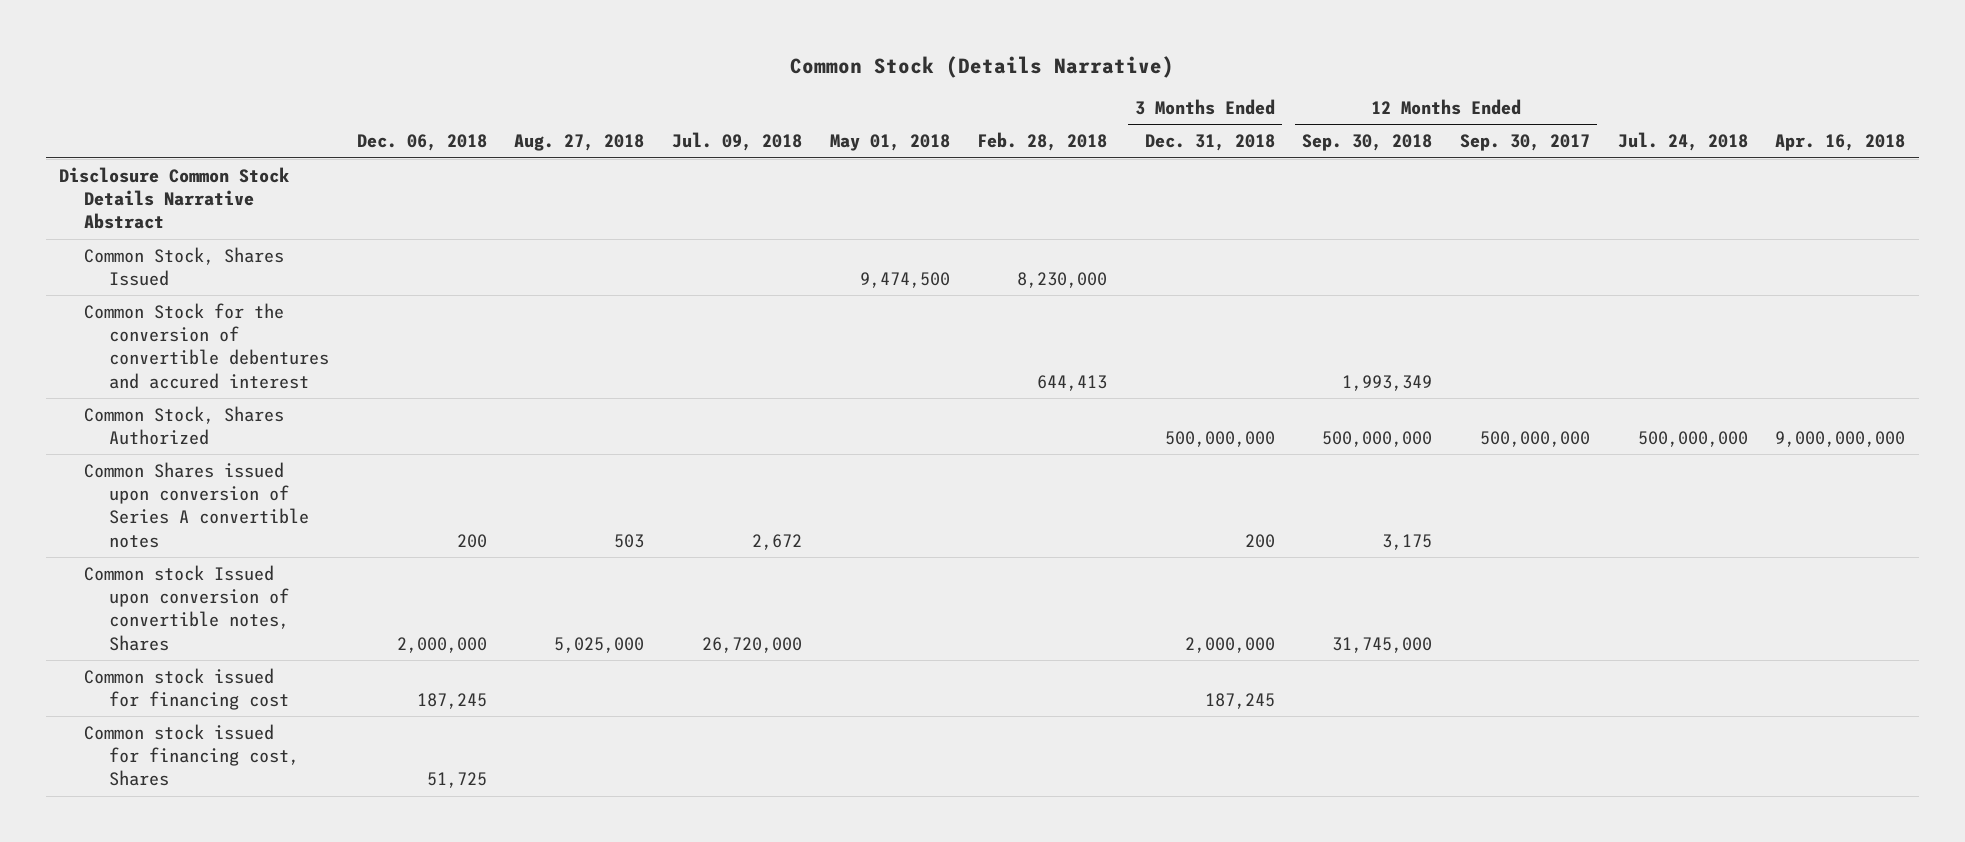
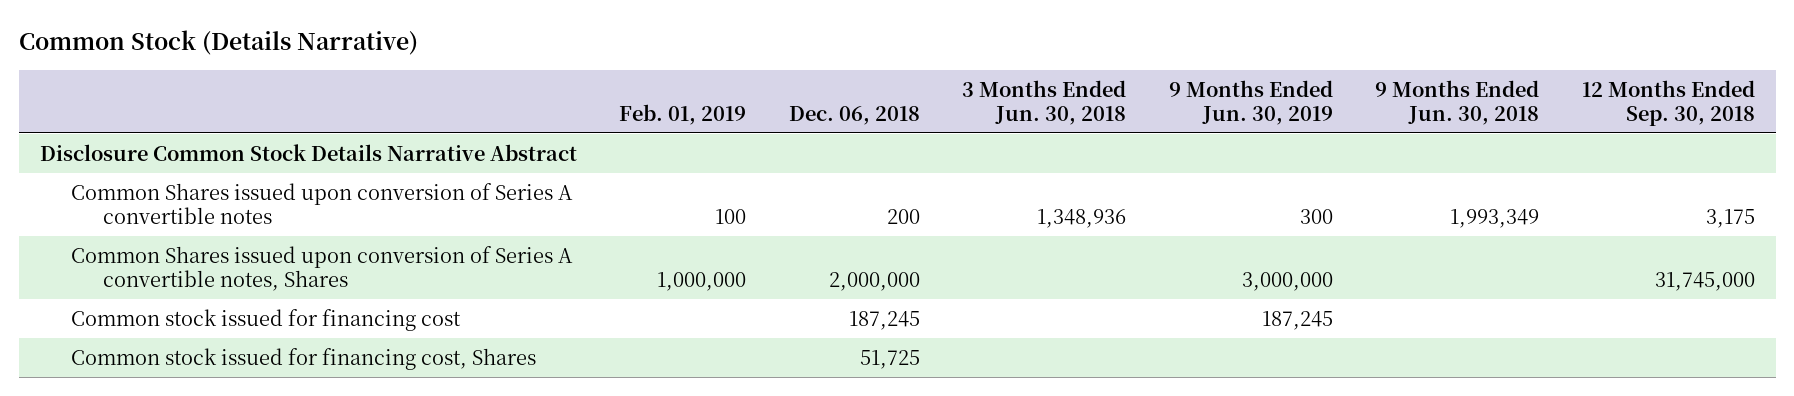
- | Dec. 06, 2018 | Aug. 27, 2018 | Jul. 09, 2018 | May 01, 2018 | Feb. 28, 2018 | 3 Months Ended Dec. 31, 2018 | 12 Months Ended Sep. 30, 2018 | 12 Months Ended Sep. 30, 2017 | Jul. 24, 2018 | Apr. 16, 2018
+ | Feb. 01, 2019 | Dec. 06, 2018 | 3 Months Ended Jun. 30, 2018 | 9 Months Ended Jun. 30, 2019 | 9 Months Ended Jun. 30, 2018 | 12 Months Ended Sep. 30, 2018
- Common Stock, Shares Issued | | | | 9,474,500 | 8,230,000 | | | | |
- Common Stock for the conversion of convertible debentures and accured interest | | | | | 644,413 | | 1,993,349 | | |
- Common Stock, Shares Authorized | | | | | | 500,000,000 | 500,000,000 | 500,000,000 | 500,000,000 | 9,000,000,000
- Common stock Issued upon conversion of convertible notes, Shares | 2,000,000 | 5,025,000 | 26,720,000 | | | 2,000,000 | 31,745,000 | | |
+ Common Shares issued upon conversion of Series A convertible notes, Shares | 1,000,000 | 2,000,000 | | 3,000,000 | | 31,745,000

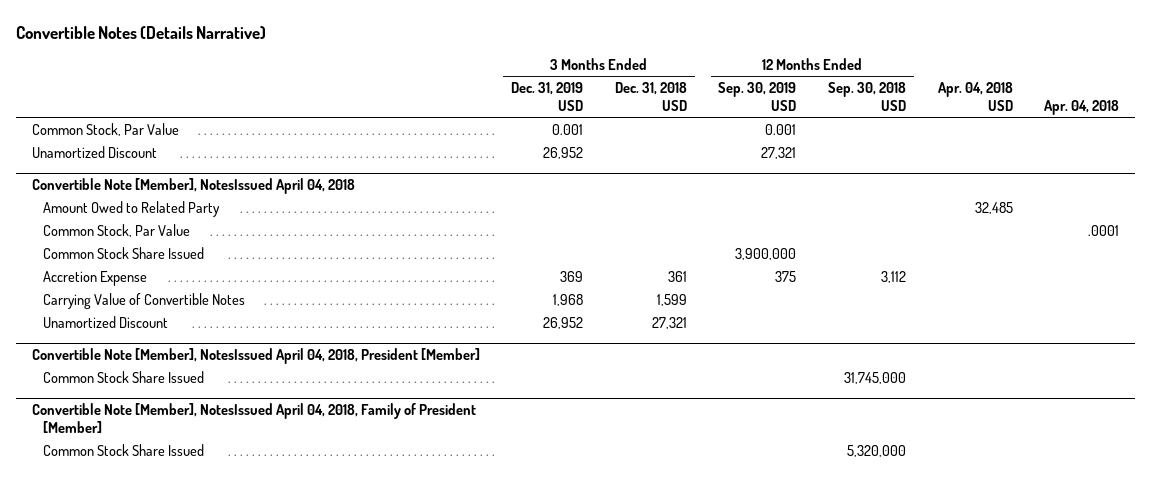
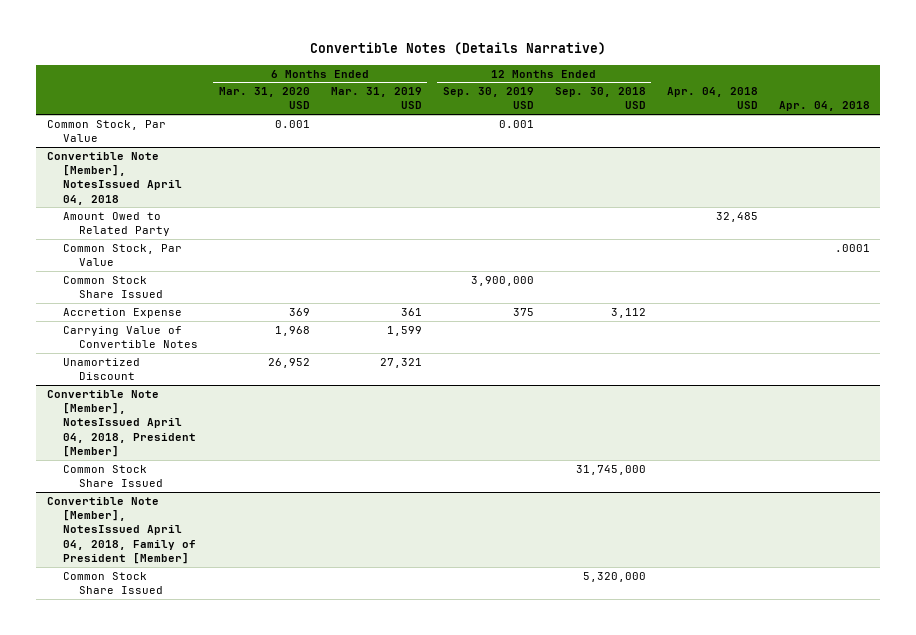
- | 3 Months Ended Dec. 31, 2019 USD | 3 Months Ended Dec. 31, 2018 USD | 12 Months Ended Sep. 30, 2019 USD | 12 Months Ended Sep. 30, 2018 USD | Apr. 04, 2018 USD | Apr. 04, 2018
+ | 6 Months Ended Mar. 31, 2020 USD | 6 Months Ended Mar. 31, 2019 USD | 12 Months Ended Sep. 30, 2019 USD | 12 Months Ended Sep. 30, 2018 USD | Apr. 04, 2018 USD | Apr. 04, 2018
- Unamortized Discount | 26,952 | | 27,321 | | |

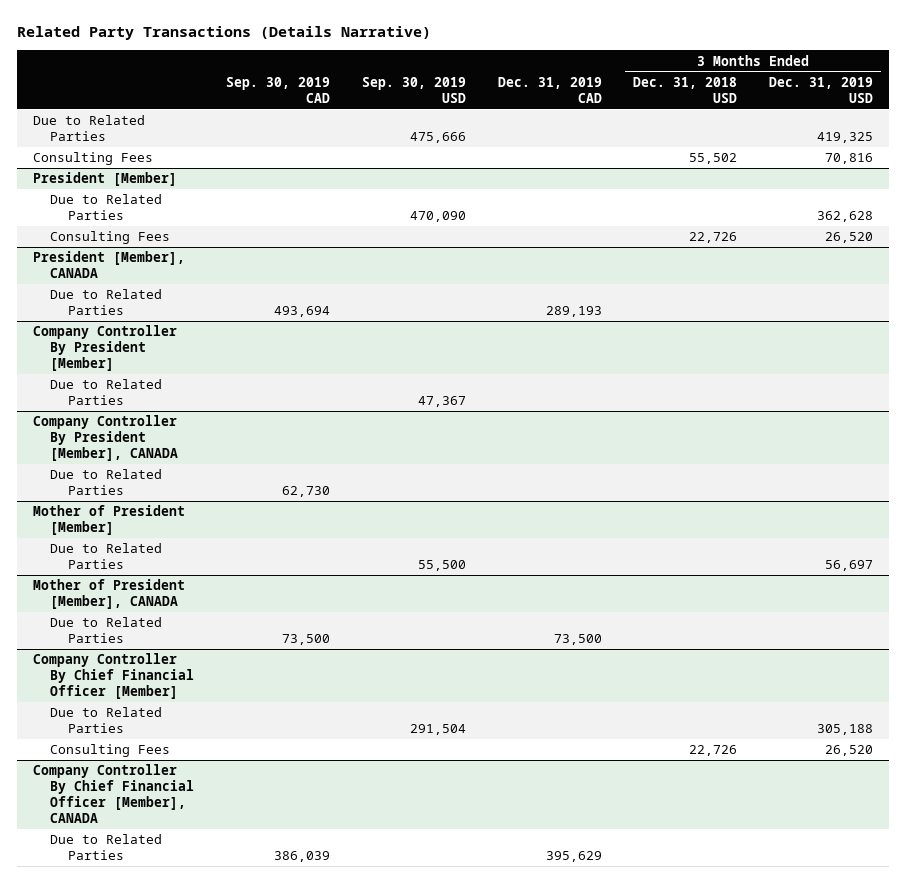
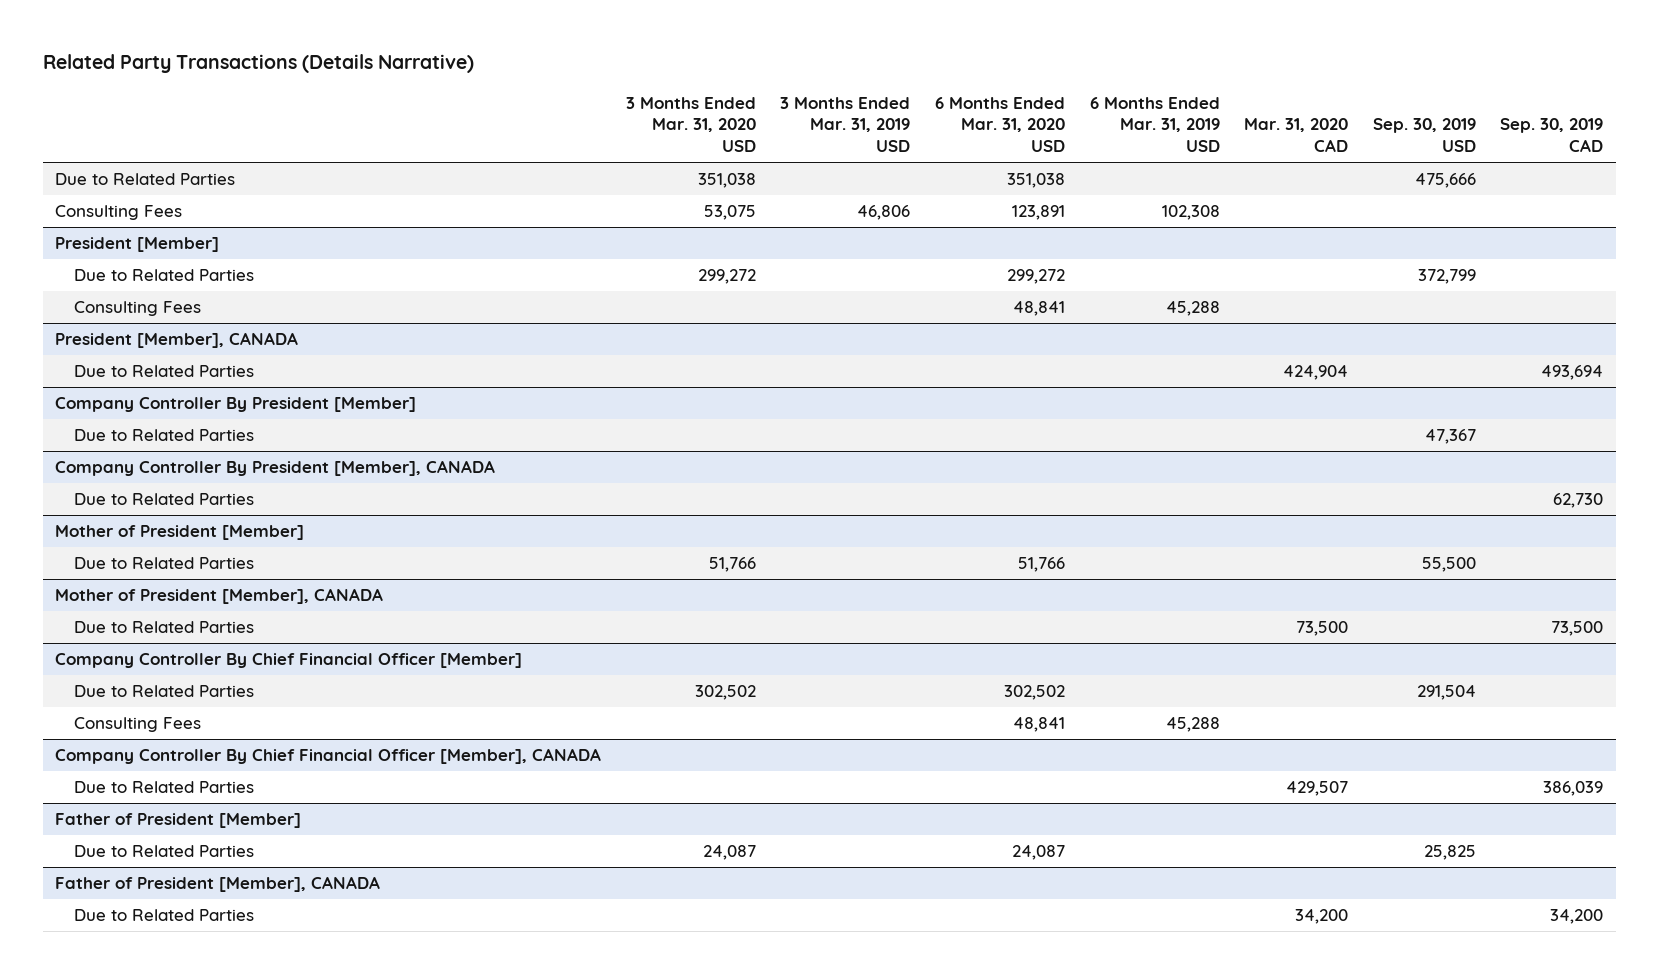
- | Sep. 30, 2019 CAD | Sep. 30, 2019 USD | Dec. 31, 2019 CAD | 3 Months Ended Dec. 31, 2018 USD | 3 Months Ended Dec. 31, 2019 USD
+ | 3 Months Ended Mar. 31, 2020 USD | 3 Months Ended Mar. 31, 2019 USD | 6 Months Ended Mar. 31, 2020 USD | 6 Months Ended Mar. 31, 2019 USD | Mar. 31, 2020 CAD | Sep. 30, 2019 USD | Sep. 30, 2019 CAD
@ President [Member]
- Due to Related Parties | | 470,090 | | | 362,628
+ Due to Related Parties | 299,272 | | 299,272 | | | 372,799 |
+ Father of President [Member]
+ Due to Related Parties | 24,087 | | 24,087 | | | 25,825 |
+ Father of President [Member], CANADA
+ Due to Related Parties | | | | | 34,200 | | 34,200

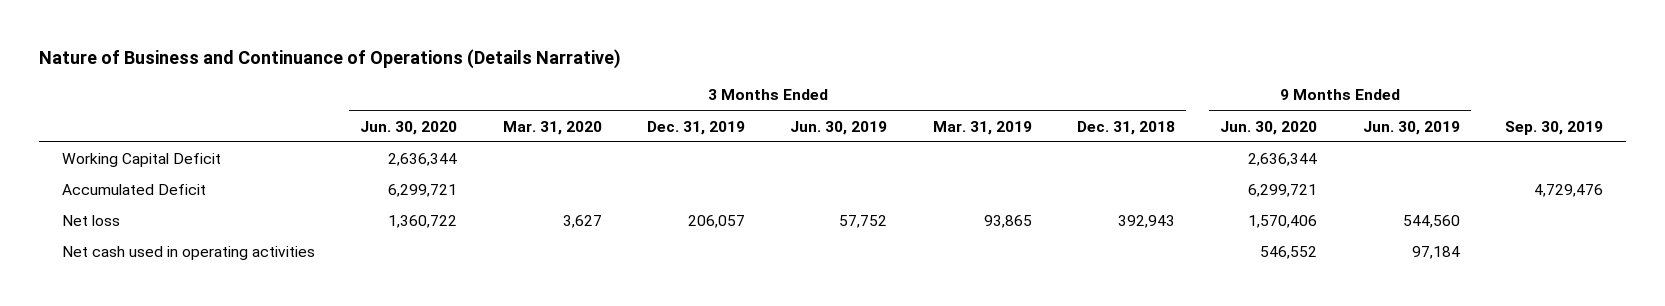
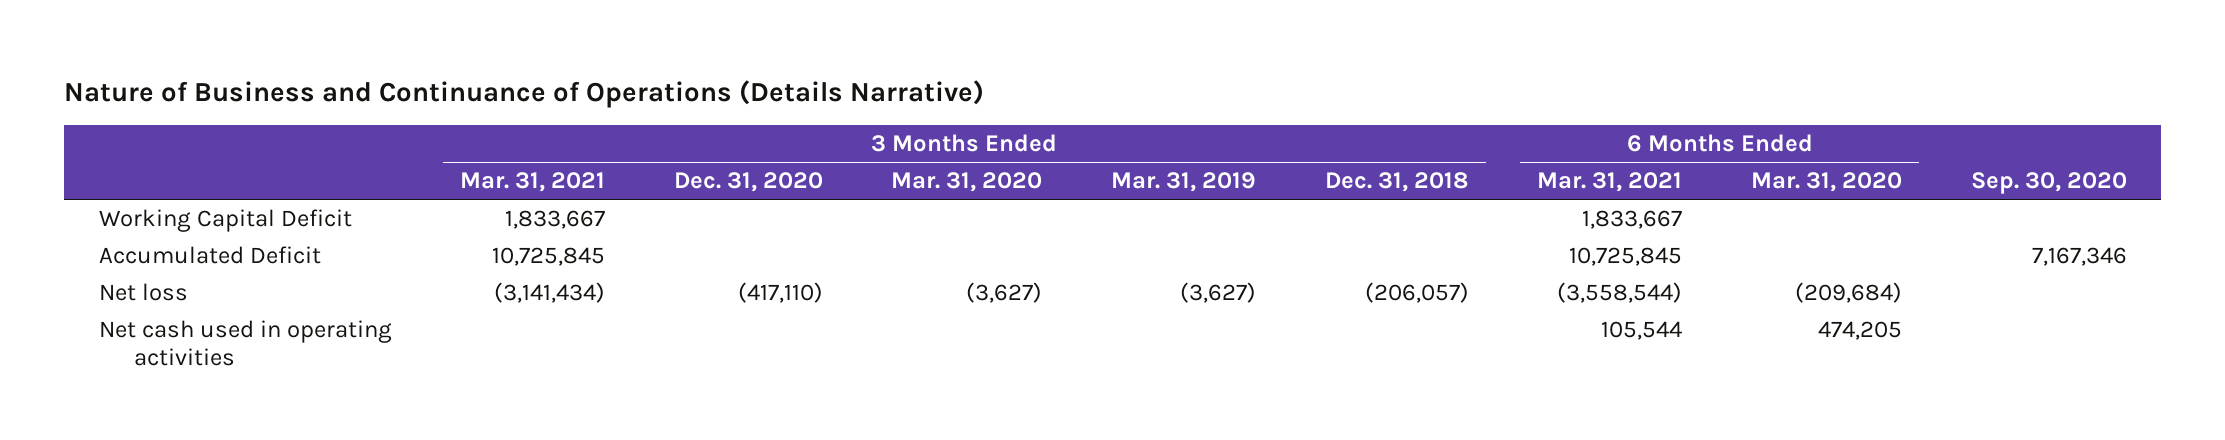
- | 3 Months Ended Jun. 30, 2020 | 3 Months Ended Mar. 31, 2020 | 3 Months Ended Dec. 31, 2019 | 3 Months Ended Jun. 30, 2019 | 3 Months Ended Mar. 31, 2019 | 3 Months Ended Dec. 31, 2018 | 9 Months Ended Jun. 30, 2020 | 9 Months Ended Jun. 30, 2019 | Sep. 30, 2019
+ | 3 Months Ended Mar. 31, 2021 | 3 Months Ended Dec. 31, 2020 | 3 Months Ended Mar. 31, 2020 | 3 Months Ended Mar. 31, 2019 | 3 Months Ended Dec. 31, 2018 | 6 Months Ended Mar. 31, 2021 | 6 Months Ended Mar. 31, 2020 | Sep. 30, 2020
- Net loss | 1,360,722 | 3,627 | 206,057 | 57,752 | 93,865 | 392,943 | 1,570,406 | 544,560 |
+ Net loss | (3,141,434) | (417,110) | (3,627) | (3,627) | (206,057) | (3,558,544) | (209,684) |

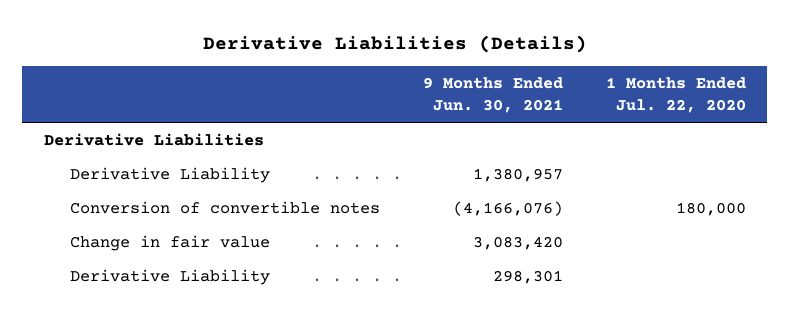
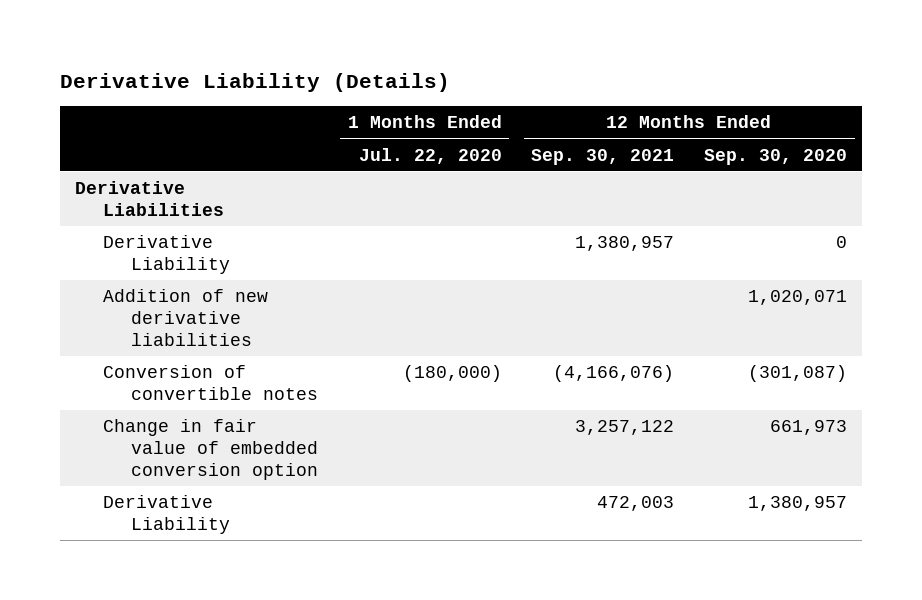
- Derivative Liabilities (Details)
+ Derivative Liability (Details)
- | 9 Months Ended Jun. 30, 2021 | 1 Months Ended Jul. 22, 2020
+ | 1 Months Ended Jul. 22, 2020 | 12 Months Ended Sep. 30, 2021 | 12 Months Ended Sep. 30, 2020
- Conversion of convertible notes | (4,166,076) | 180,000
- Change in fair value | 3,083,420 |
+ Addition of new derivative liabilities | | | 1,020,071
+ Conversion of convertible notes | (180,000) | (4,166,076) | (301,087)
+ Change in fair value of embedded conversion option | | 3,257,122 | 661,973

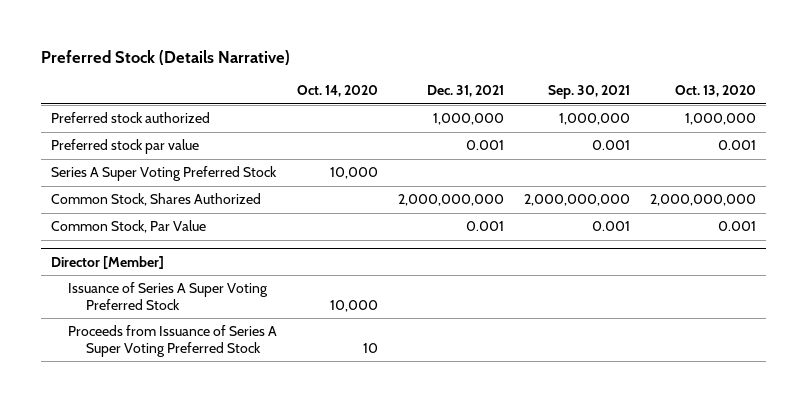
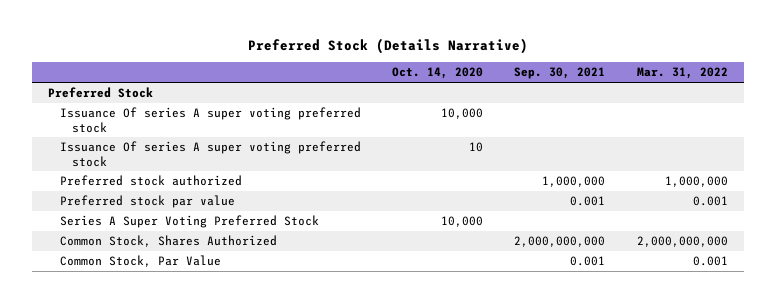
- | Oct. 14, 2020 | Dec. 31, 2021 | Sep. 30, 2021 | Oct. 13, 2020
+ | Oct. 14, 2020 | Sep. 30, 2021 | Mar. 31, 2022
+ Preferred Stock
+ Issuance Of series A super voting preferred stock | 10,000 | |
+ Issuance Of series A super voting preferred stock | 10 | |
- Director [Member]
- Issuance of Series A Super Voting Preferred Stock | 10,000 | | |
- Proceeds from Issuance of Series A Super Voting Preferred Stock | 10 | | |

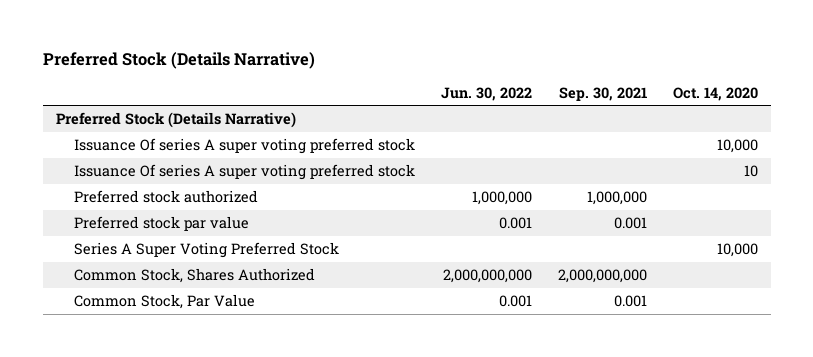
- | Oct. 14, 2020 | Sep. 30, 2021 | Mar. 31, 2022
+ | Jun. 30, 2022 | Sep. 30, 2021 | Oct. 14, 2020
- Preferred Stock
+ Preferred Stock (Details Narrative)

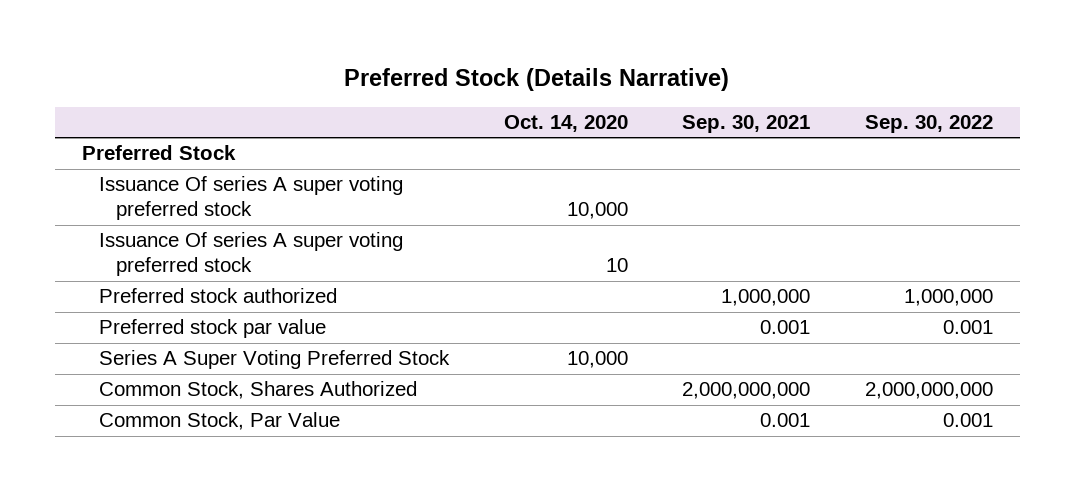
- | Jun. 30, 2022 | Sep. 30, 2021 | Oct. 14, 2020
+ | Oct. 14, 2020 | Sep. 30, 2021 | Sep. 30, 2022
- Preferred Stock (Details Narrative)
+ Preferred Stock

